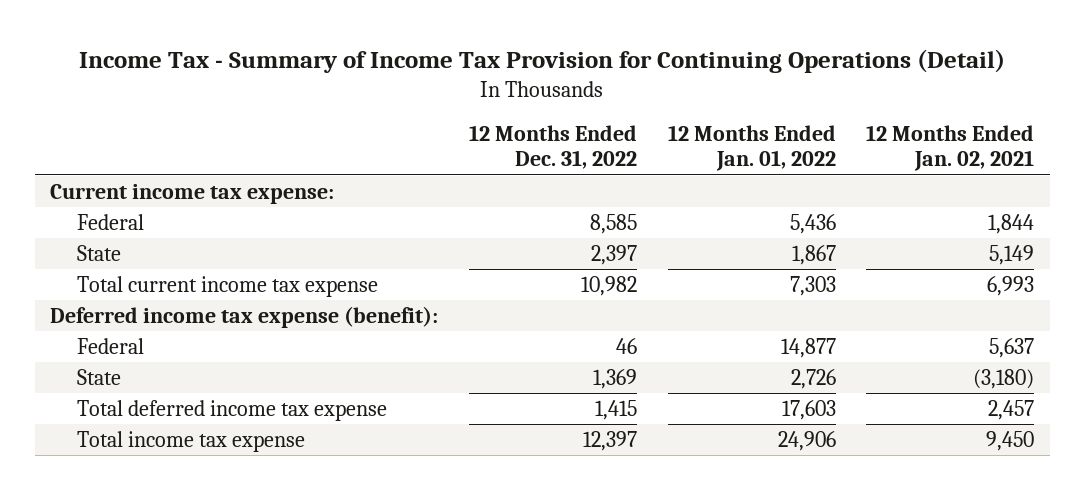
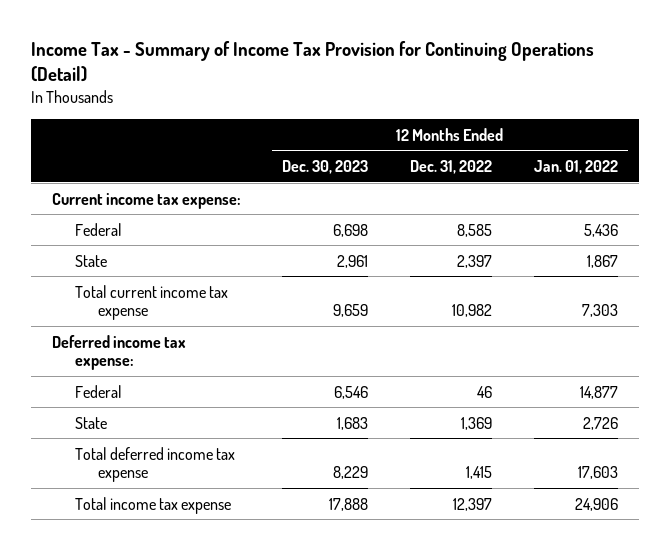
- | 12 Months Ended Dec. 31, 2022 | 12 Months Ended Jan. 01, 2022 | 12 Months Ended Jan. 02, 2021
+ | 12 Months Ended Dec. 30, 2023 | 12 Months Ended Dec. 31, 2022 | 12 Months Ended Jan. 01, 2022
- Deferred income tax expense (benefit):
+ Deferred income tax expense:

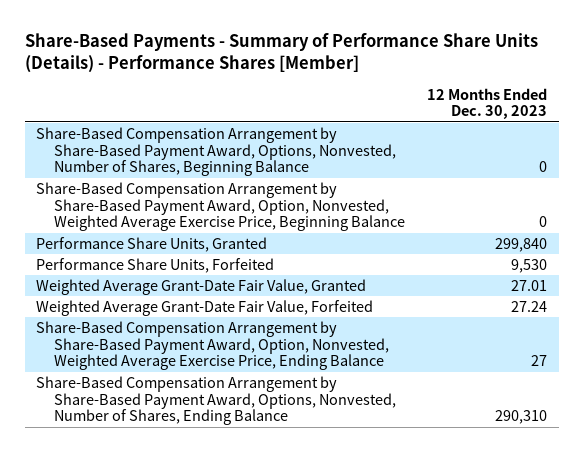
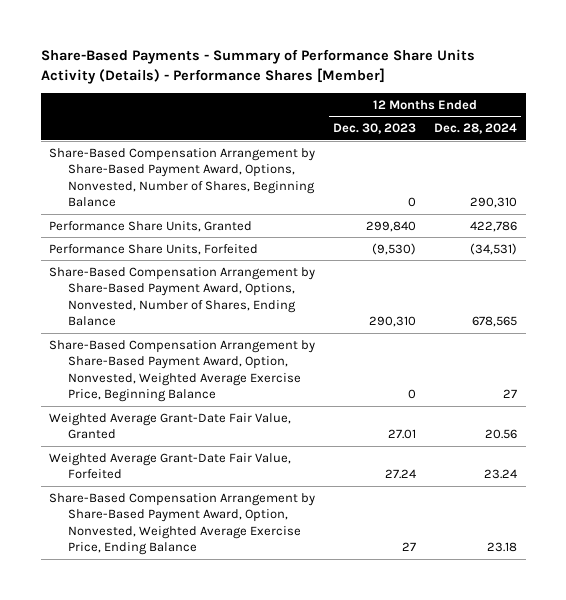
- Share-Based Payments - Summary of Performance Share Units (Details) - Performance Shares [Member]
+ Share-Based Payments - Summary of Performance Share Units Activity (Details) - Performance Shares [Member]
- | 12 Months Ended Dec. 30, 2023
+ | 12 Months Ended Dec. 30, 2023 | 12 Months Ended Dec. 28, 2024
- Performance Share Units, Forfeited | 9,530
+ Performance Share Units, Forfeited | (9,530) | (34,531)
moved up: Share-Based Compensation Arrangement by Share-Based Payment Award, Options, Nonvested, Number of Shares, Ending Balance | 290,310 | 678,565
moved down: Share-Based Compensation Arrangement by Share-Based Payment Award, Option, Nonvested, Weighted Average Exercise Price, Beginning Balance | 0 | 27

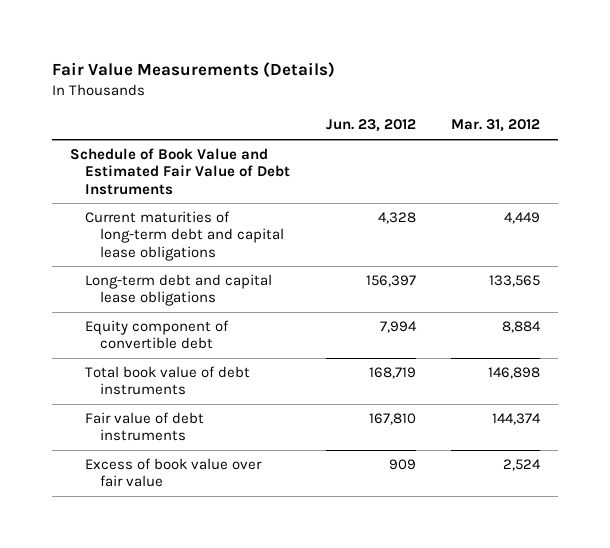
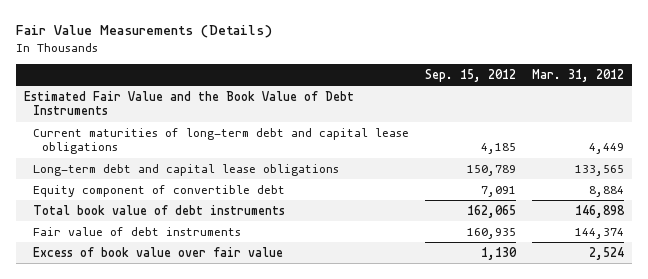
- | Jun. 23, 2012 | Mar. 31, 2012
+ | Sep. 15, 2012 | Mar. 31, 2012
- Schedule of Book Value and Estimated Fair Value of Debt Instruments
+ Estimated Fair Value and the Book Value of Debt Instruments

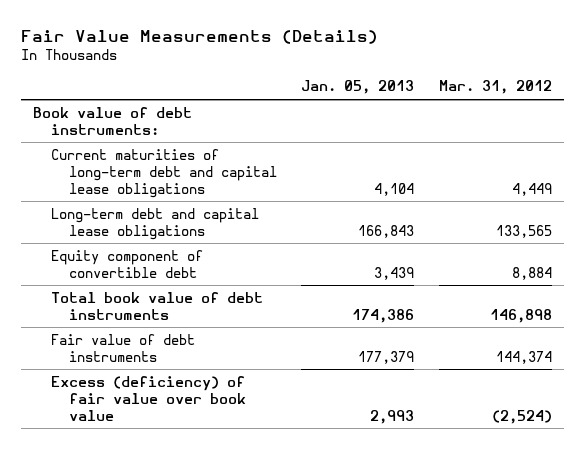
- | Sep. 15, 2012 | Mar. 31, 2012
+ | Jan. 05, 2013 | Mar. 31, 2012
- Estimated Fair Value and the Book Value of Debt Instruments
+ Book value of debt instruments:
- Excess of book value over fair value | 1,130 | 2,524
+ Excess (deficiency) of fair value over book value | 2,993 | (2,524)

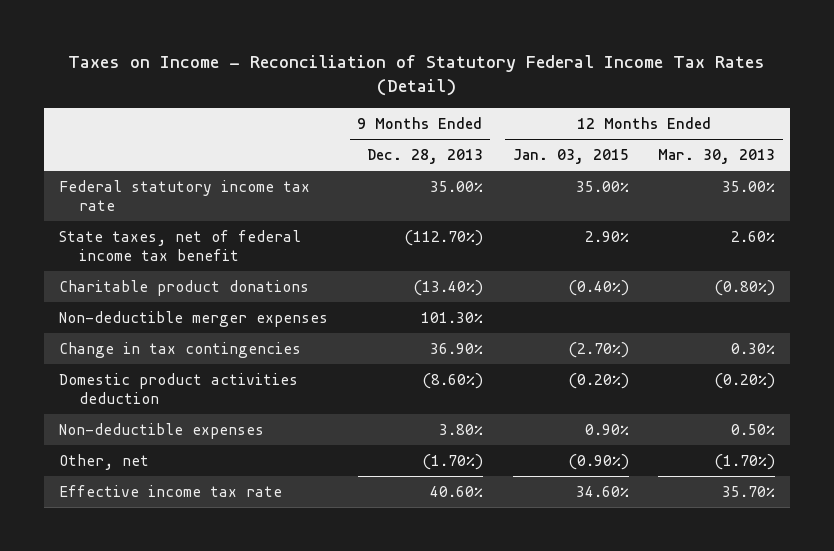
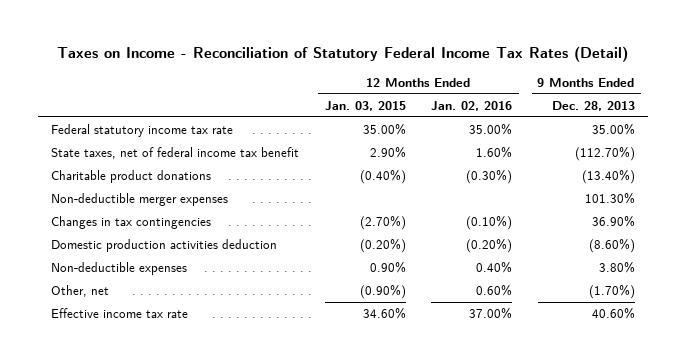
- | 9 Months Ended Dec. 28, 2013 | 12 Months Ended Jan. 03, 2015 | 12 Months Ended Mar. 30, 2013
+ | 12 Months Ended Jan. 03, 2015 | 12 Months Ended Jan. 02, 2016 | 9 Months Ended Dec. 28, 2013
- Change in tax contingencies | 36.90% | (2.70%) | 0.30%
- Domestic product activities deduction | (8.60%) | (0.20%) | (0.20%)
+ Changes in tax contingencies | (2.70%) | (0.10%) | 36.90%
+ Domestic production activities deduction | (0.20%) | (0.20%) | (8.60%)

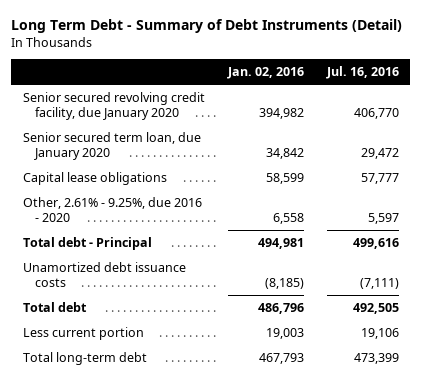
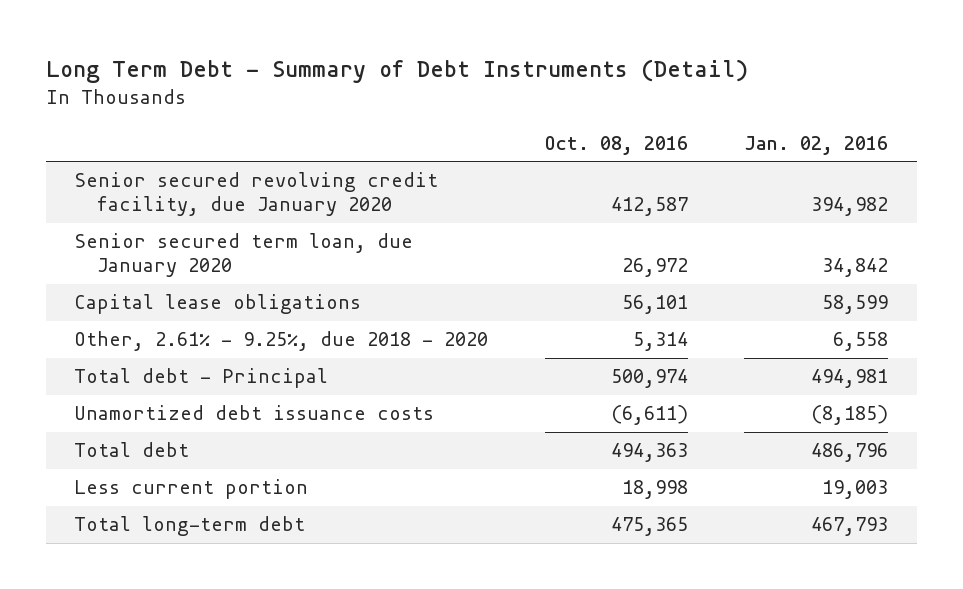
- | Jan. 02, 2016 | Jul. 16, 2016
+ | Oct. 08, 2016 | Jan. 02, 2016
- Other, 2.61% - 9.25%, due 2016 - 2020 | 6,558 | 5,597
+ Other, 2.61% - 9.25%, due 2018 - 2020 | 5,314 | 6,558

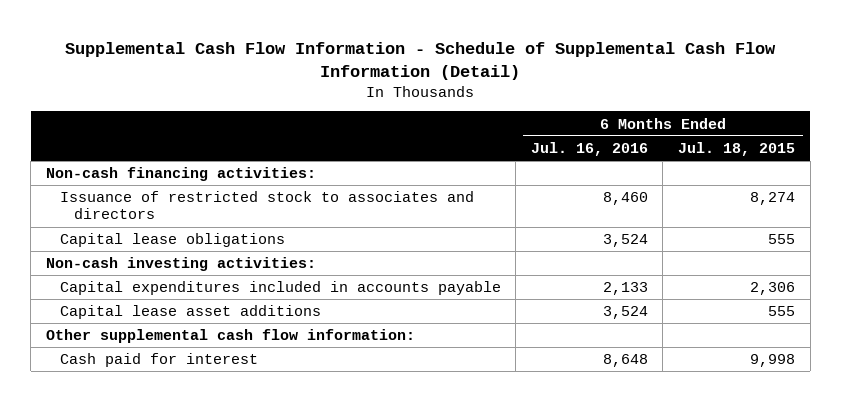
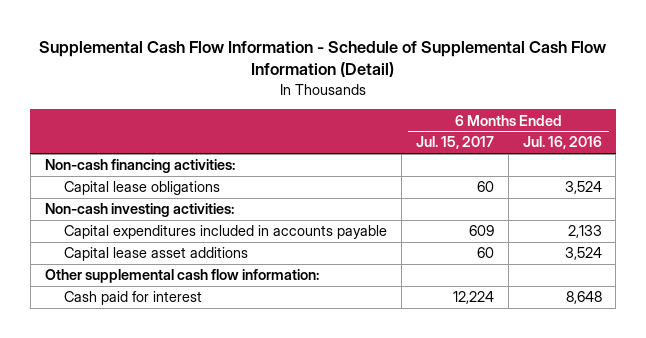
- | 6 Months Ended Jul. 16, 2016 | 6 Months Ended Jul. 18, 2015
+ | 6 Months Ended Jul. 15, 2017 | 6 Months Ended Jul. 16, 2016
- Issuance of restricted stock to associates and directors | 8,460 | 8,274

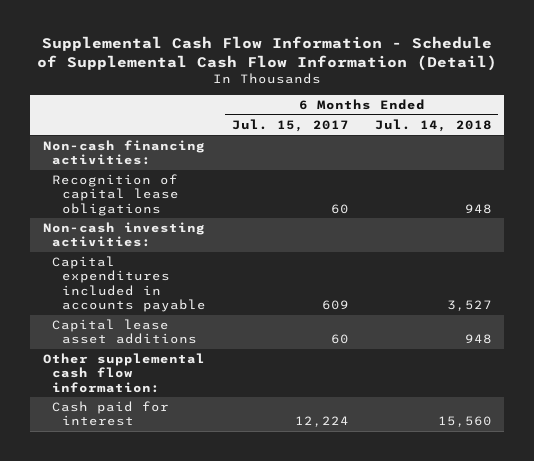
- | 6 Months Ended Jul. 15, 2017 | 6 Months Ended Jul. 16, 2016
+ | 6 Months Ended Jul. 15, 2017 | 6 Months Ended Jul. 14, 2018
- Capital lease obligations | 60 | 3,524
+ Recognition of capital lease obligations | 60 | 948

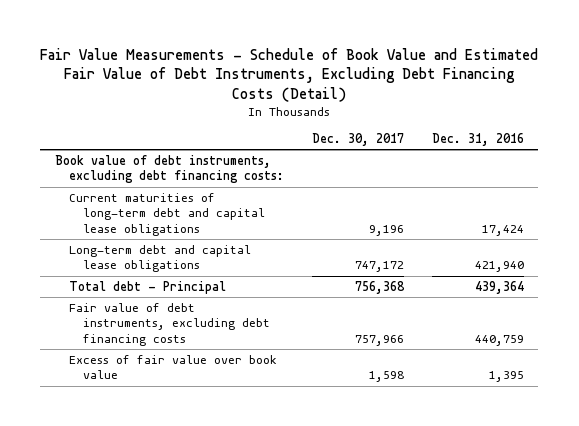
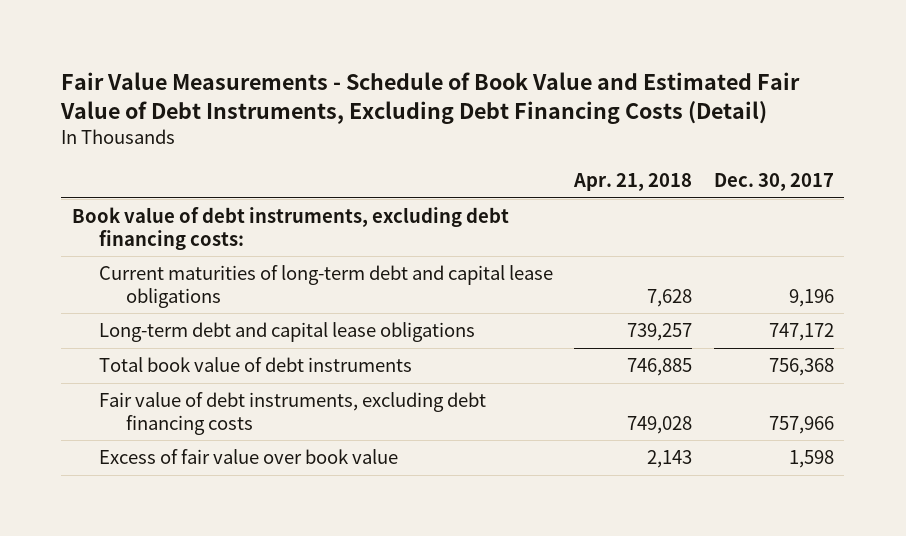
- | Dec. 30, 2017 | Dec. 31, 2016
+ | Apr. 21, 2018 | Dec. 30, 2017
- Total debt - Principal | 756,368 | 439,364
+ Total book value of debt instruments | 746,885 | 756,368

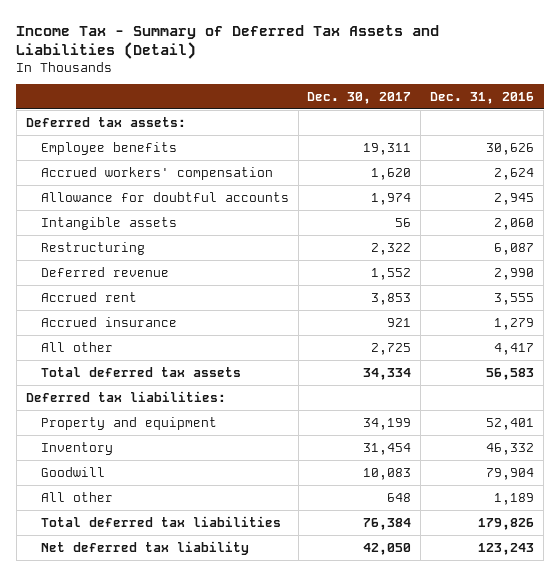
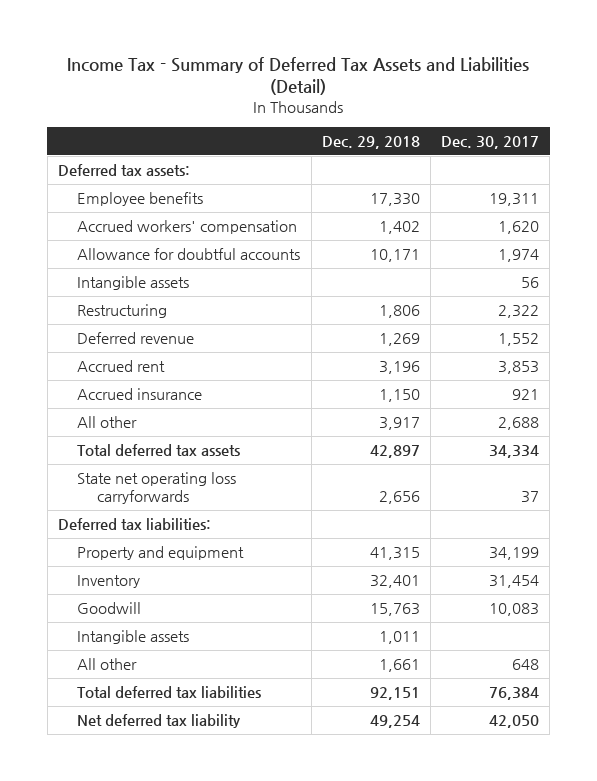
- | Dec. 30, 2017 | Dec. 31, 2016
+ | Dec. 29, 2018 | Dec. 30, 2017
- All other | 2,725 | 4,417
+ All other | 3,917 | 2,688
+ State net operating loss carryforwards | 2,656 | 37
+ Intangible assets | 1,011 |

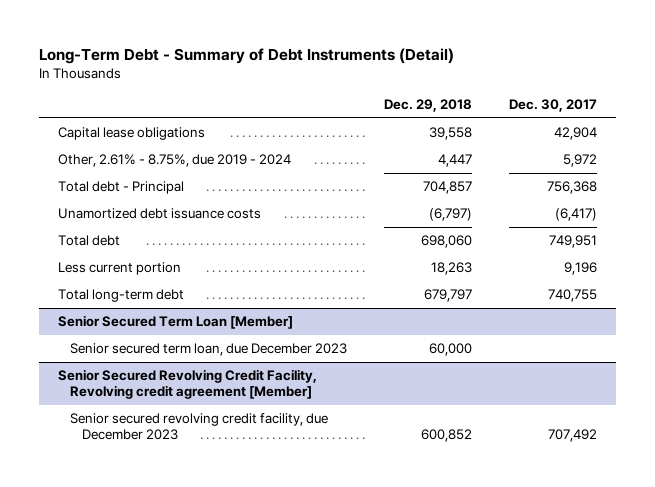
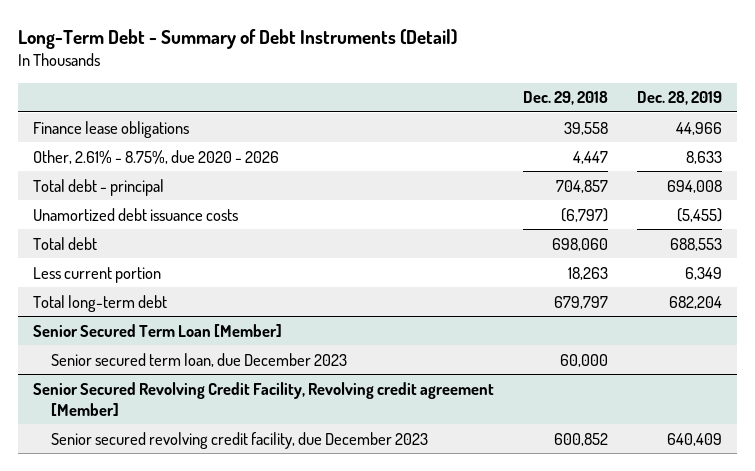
- | Dec. 29, 2018 | Dec. 30, 2017
+ | Dec. 29, 2018 | Dec. 28, 2019
- Capital lease obligations | 39,558 | 42,904
- Other, 2.61% - 8.75%, due 2019 - 2024 | 4,447 | 5,972
- Total debt - Principal | 704,857 | 756,368
+ Finance lease obligations | 39,558 | 44,966
+ Other, 2.61% - 8.75%, due 2020 - 2026 | 4,447 | 8,633
+ Total debt - principal | 704,857 | 694,008

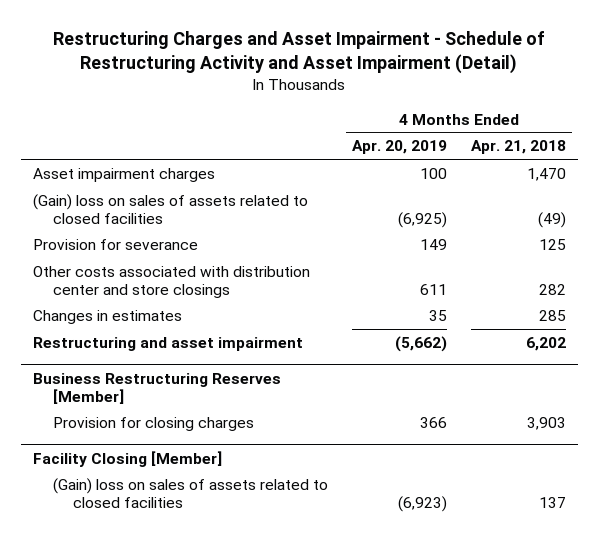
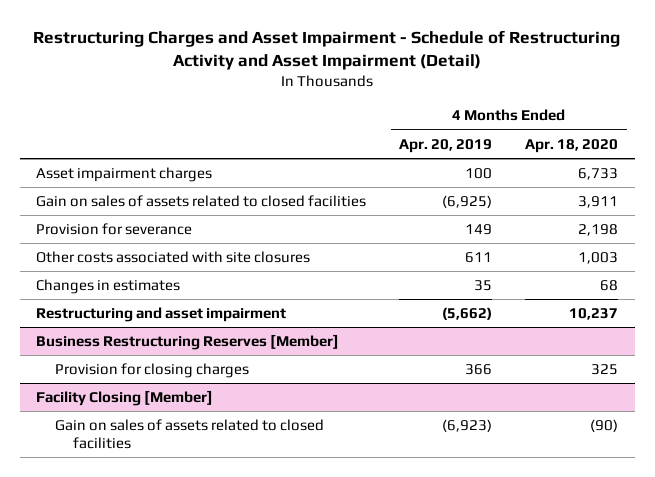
- | 4 Months Ended Apr. 20, 2019 | 4 Months Ended Apr. 21, 2018
+ | 4 Months Ended Apr. 20, 2019 | 4 Months Ended Apr. 18, 2020
- (Gain) loss on sales of assets related to closed facilities | (6,925) | (49)
+ Gain on sales of assets related to closed facilities | (6,925) | 3,911
- Other costs associated with distribution center and store closings | 611 | 282
+ Other costs associated with site closures | 611 | 1,003
@ Facility Closing [Member]
- (Gain) loss on sales of assets related to closed facilities | (6,923) | 137
+ Gain on sales of assets related to closed facilities | (6,923) | (90)

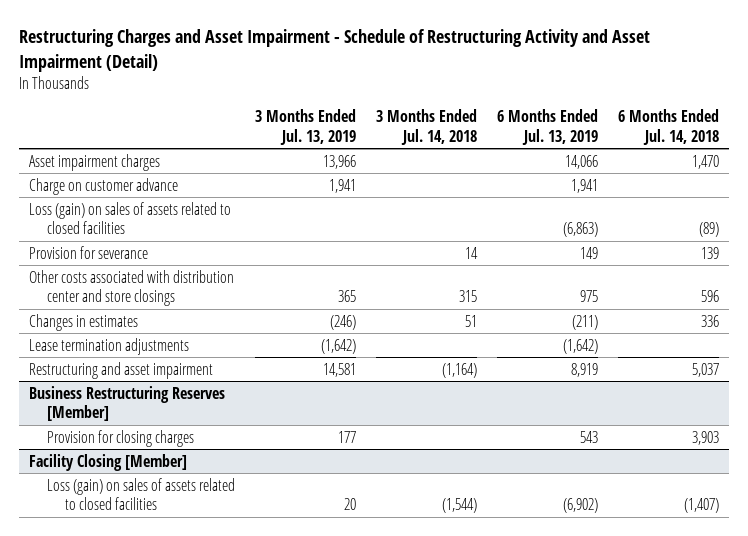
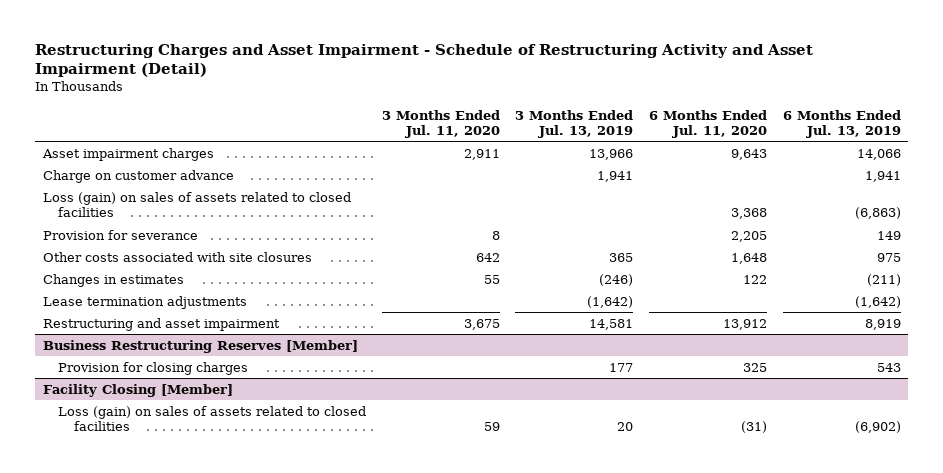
- | 3 Months Ended Jul. 13, 2019 | 3 Months Ended Jul. 14, 2018 | 6 Months Ended Jul. 13, 2019 | 6 Months Ended Jul. 14, 2018
+ | 3 Months Ended Jul. 11, 2020 | 3 Months Ended Jul. 13, 2019 | 6 Months Ended Jul. 11, 2020 | 6 Months Ended Jul. 13, 2019
- Other costs associated with distribution center and store closings | 365 | 315 | 975 | 596
+ Other costs associated with site closures | 642 | 365 | 1,648 | 975

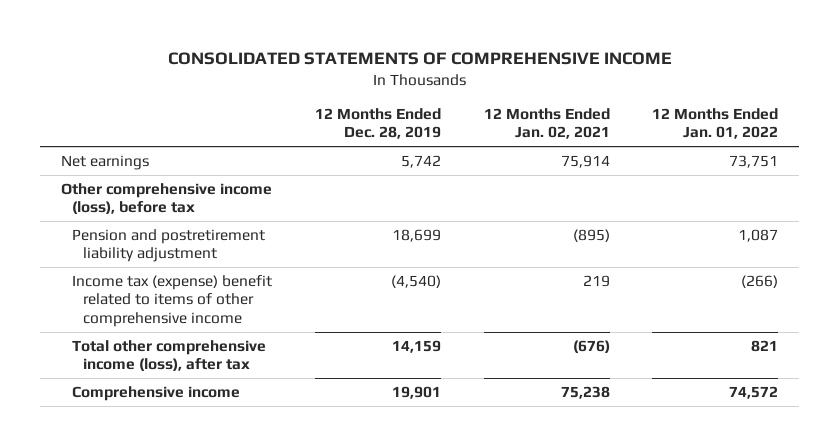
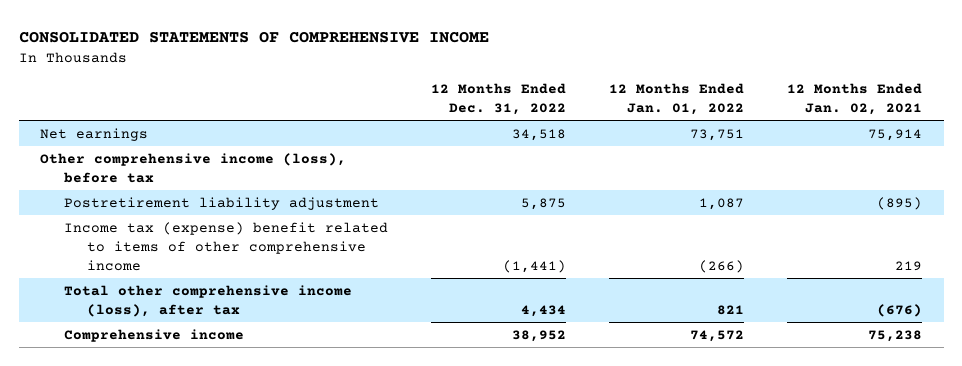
- | 12 Months Ended Dec. 28, 2019 | 12 Months Ended Jan. 02, 2021 | 12 Months Ended Jan. 01, 2022
+ | 12 Months Ended Dec. 31, 2022 | 12 Months Ended Jan. 01, 2022 | 12 Months Ended Jan. 02, 2021
- Pension and postretirement liability adjustment | 18,699 | (895) | 1,087
+ Postretirement liability adjustment | 5,875 | 1,087 | (895)

